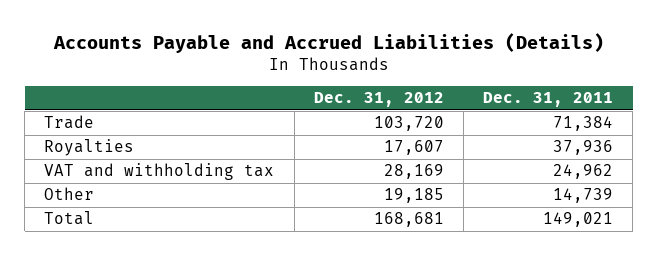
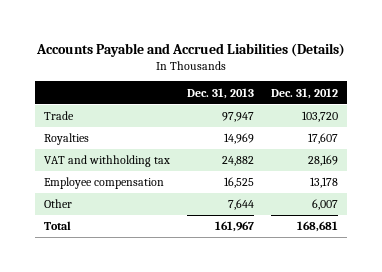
- | Dec. 31, 2012 | Dec. 31, 2011
+ | Dec. 31, 2013 | Dec. 31, 2012
- Other | 19,185 | 14,739
+ Employee compensation | 16,525 | 13,178
+ Other | 7,644 | 6,007

